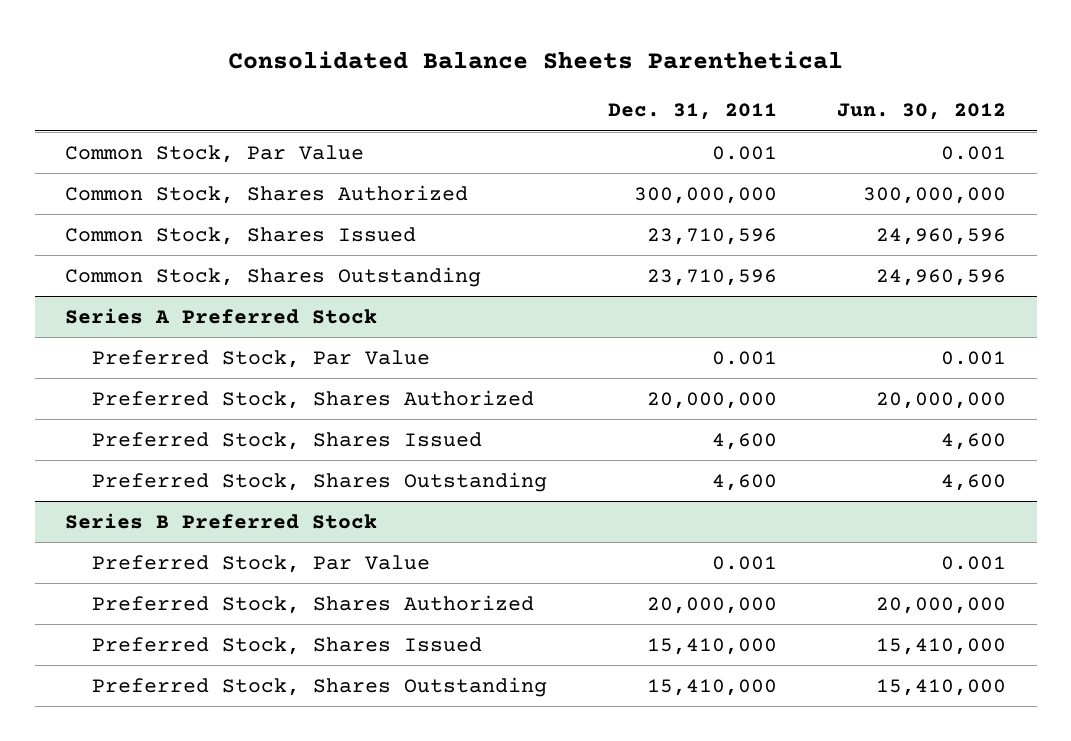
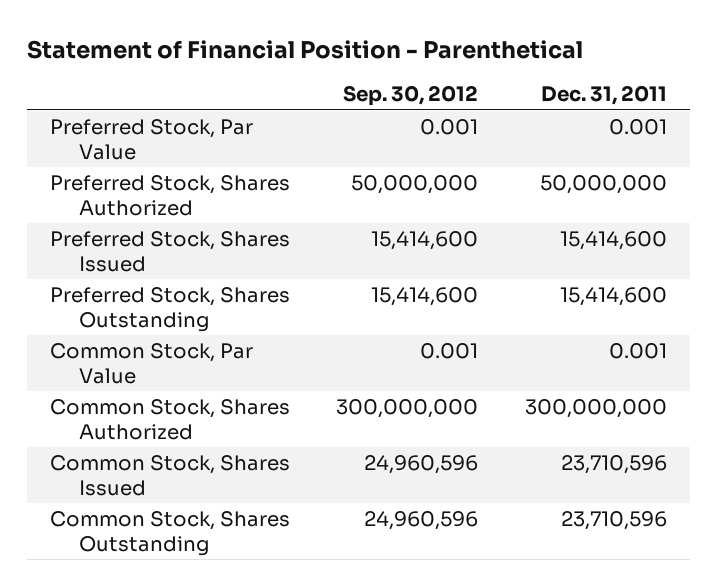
- Consolidated Balance Sheets Parenthetical
+ Statement of Financial Position - Parenthetical
- | Dec. 31, 2011 | Jun. 30, 2012
+ | Sep. 30, 2012 | Dec. 31, 2011
+ Preferred Stock, Par Value | 0.001 | 0.001
+ Preferred Stock, Shares Authorized | 50,000,000 | 50,000,000
+ Preferred Stock, Shares Issued | 15,414,600 | 15,414,600
+ Preferred Stock, Shares Outstanding | 15,414,600 | 15,414,600
- Series A Preferred Stock
- Preferred Stock, Par Value | 0.001 | 0.001
- Preferred Stock, Shares Authorized | 20,000,000 | 20,000,000
- Preferred Stock, Shares Issued | 4,600 | 4,600
- Preferred Stock, Shares Outstanding | 4,600 | 4,600
- Series B Preferred Stock
- Preferred Stock, Par Value | 0.001 | 0.001
- Preferred Stock, Shares Authorized | 20,000,000 | 20,000,000
- Preferred Stock, Shares Issued | 15,410,000 | 15,410,000
- Preferred Stock, Shares Outstanding | 15,410,000 | 15,410,000

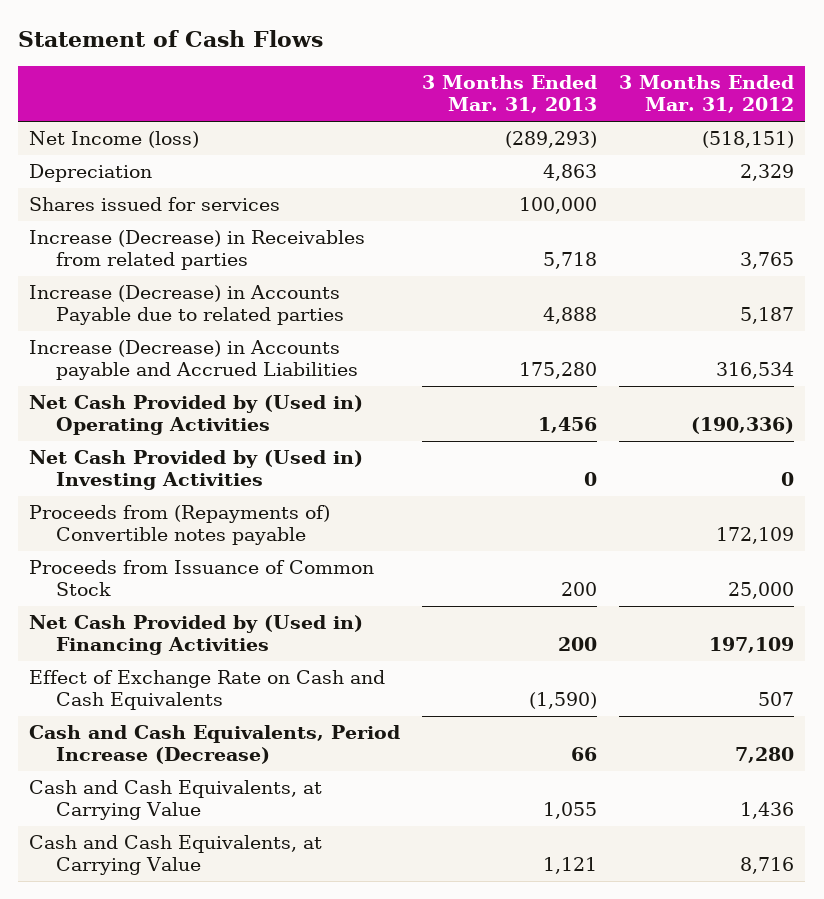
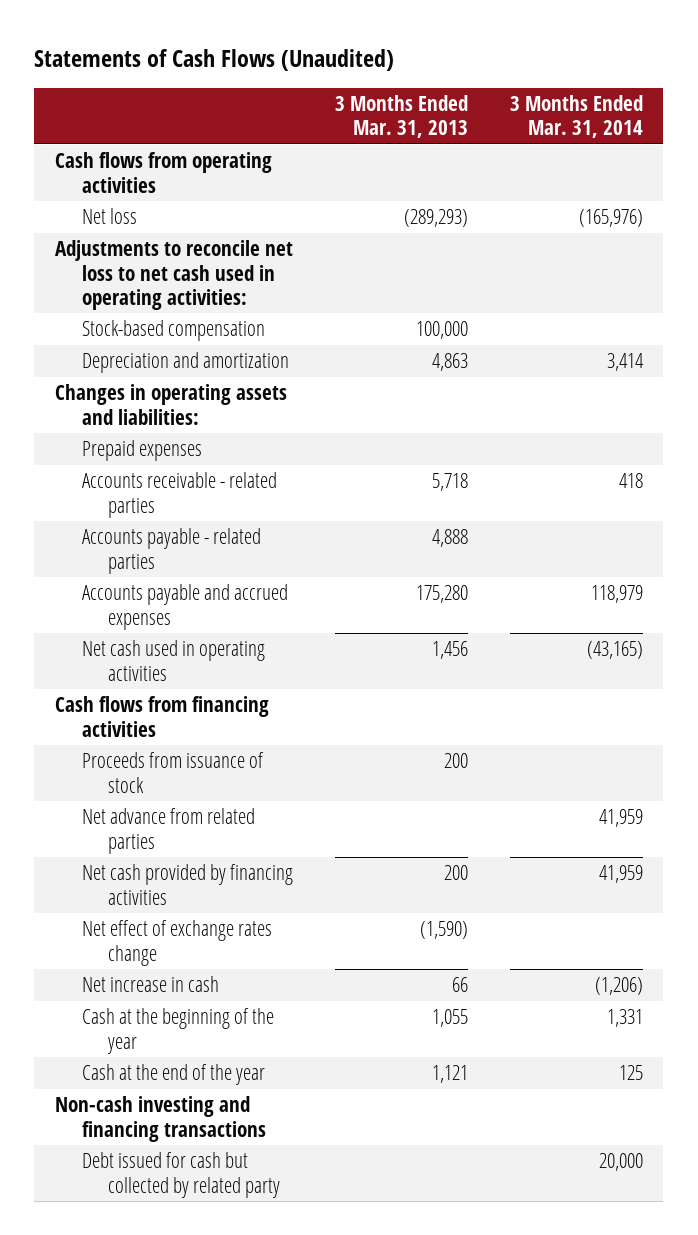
- Statement of Cash Flows
+ Statements of Cash Flows (Unaudited)
- | 3 Months Ended Mar. 31, 2013 | 3 Months Ended Mar. 31, 2012
+ | 3 Months Ended Mar. 31, 2013 | 3 Months Ended Mar. 31, 2014
- Net Income (loss) | (289,293) | (518,151)
- Depreciation | 4,863 | 2,329
- Shares issued for services | 100,000 |
- Increase (Decrease) in Receivables from related parties | 5,718 | 3,765
- Increase (Decrease) in Accounts Payable due to related parties | 4,888 | 5,187
- Increase (Decrease) in Accounts payable and Accrued Liabilities | 175,280 | 316,534
- Net Cash Provided by (Used in) Operating Activities | 1,456 | (190,336)
- Net Cash Provided by (Used in) Investing Activities | 0 | 0
- Proceeds from (Repayments of) Convertible notes payable | | 172,109
- Proceeds from Issuance of Common Stock | 200 | 25,000
- Net Cash Provided by (Used in) Financing Activities | 200 | 197,109
- Effect of Exchange Rate on Cash and Cash Equivalents | (1,590) | 507
- Cash and Cash Equivalents, Period Increase (Decrease) | 66 | 7,280
- Cash and Cash Equivalents, at Carrying Value | 1,055 | 1,436
- Cash and Cash Equivalents, at Carrying Value | 1,121 | 8,716
+ Cash flows from operating activities
+ Net loss | (289,293) | (165,976)
+ Adjustments to reconcile net loss to net cash used in operating activities:
+ Stock-based compensation | 100,000 |
+ Depreciation and amortization | 4,863 | 3,414
+ Changes in operating assets and liabilities:
+ Prepaid expenses
+ Accounts receivable - related parties | 5,718 | 418
+ Accounts payable - related parties | 4,888 |
+ Accounts payable and accrued expenses | 175,280 | 118,979
+ Net cash used in operating activities | 1,456 | (43,165)
+ Cash flows from financing activities
+ Proceeds from issuance of stock | 200 |
+ Net advance from related parties | | 41,959
+ Net cash provided by financing activities | 200 | 41,959
+ Net effect of exchange rates change | (1,590) |
+ Net increase in cash | 66 | (1,206)
+ Cash at the beginning of the year | 1,055 | 1,331
+ Cash at the end of the year | 1,121 | 125
+ Non-cash investing and financing transactions
+ Debt issued for cash but collected by related party | | 20,000

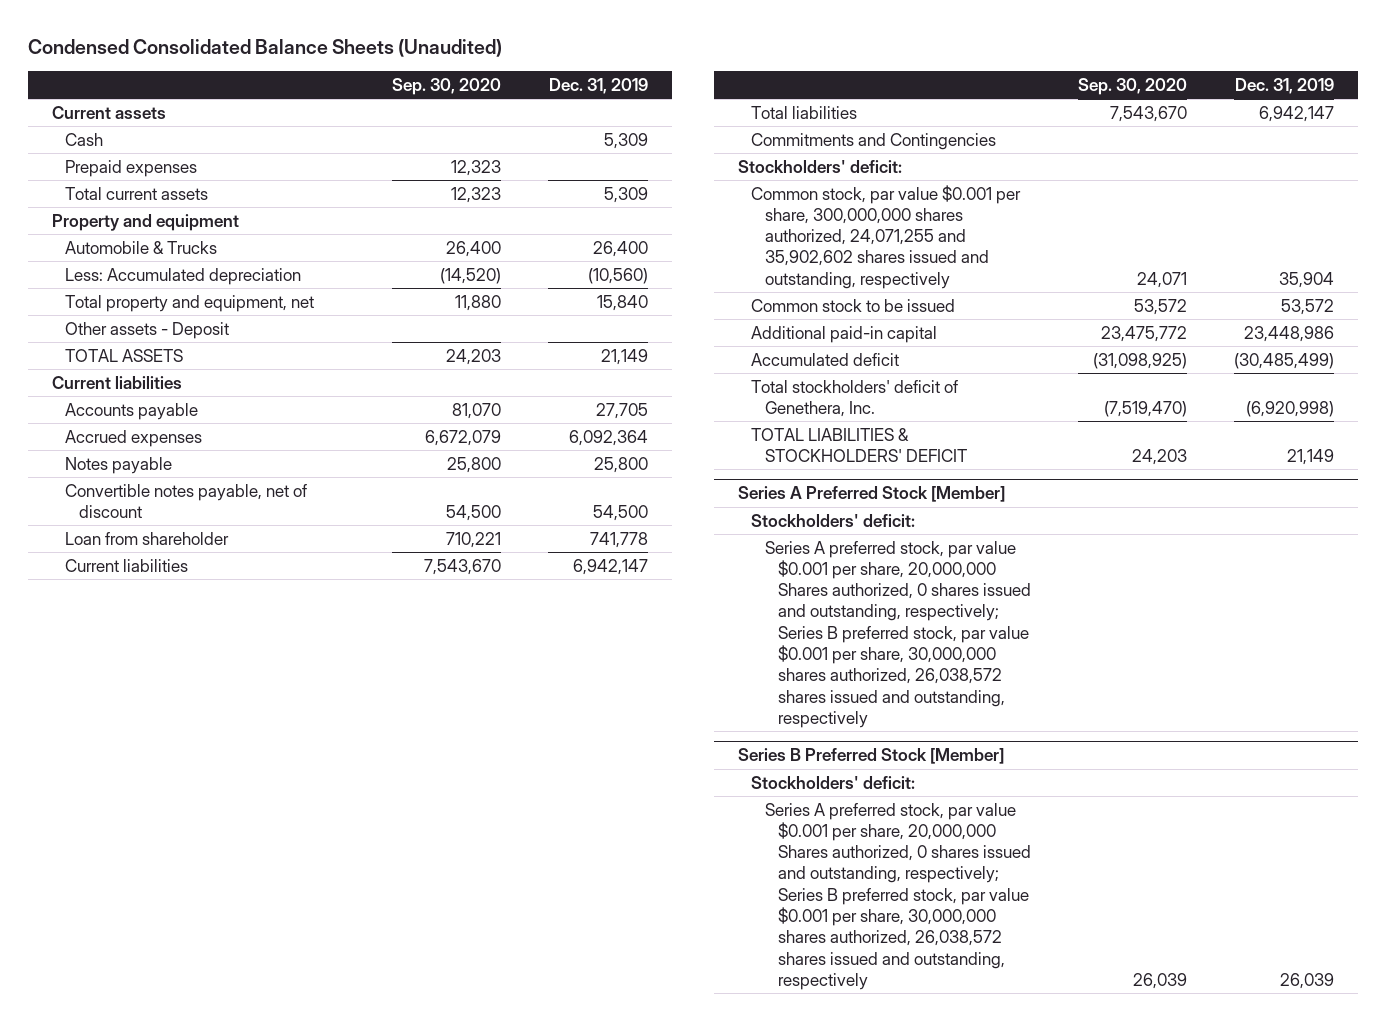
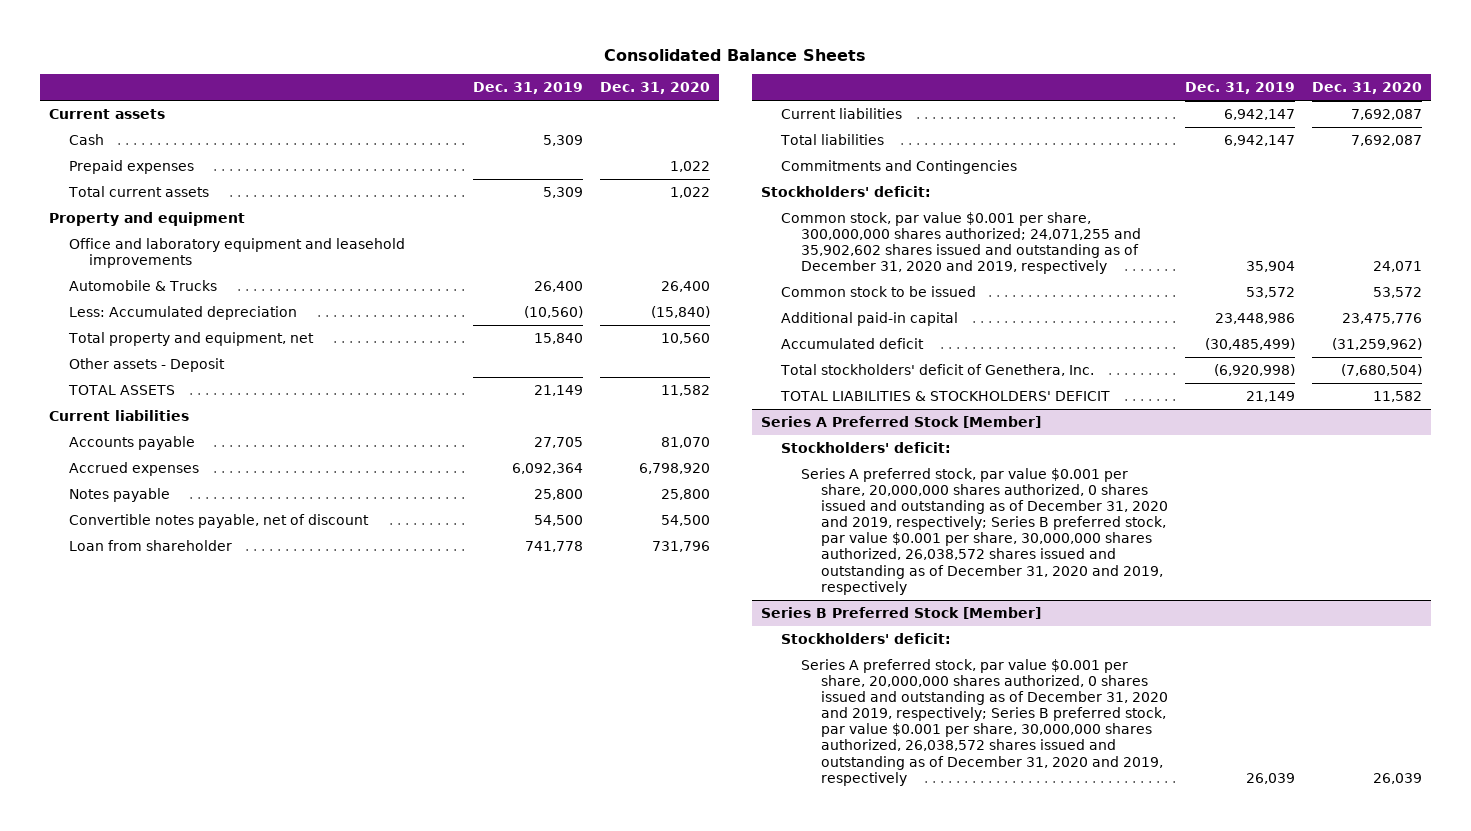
- Condensed Consolidated Balance Sheets (Unaudited)
+ Consolidated Balance Sheets
- | Sep. 30, 2020 | Dec. 31, 2019
+ | Dec. 31, 2019 | Dec. 31, 2020
+ Office and laboratory equipment and leasehold improvements
- Common stock, par value $0.001 per share, 300,000,000 shares authorized, 24,071,255 and 35,902,602 shares issued and outstanding, respectively | 24,071 | 35,904
+ Common stock, par value $0.001 per share, 300,000,000 shares authorized; 24,071,255 and 35,902,602 shares issued and outstanding as of December 31, 2020 and 2019, respectively | 35,904 | 24,071
@ Series A Preferred Stock [Member]
- Series A preferred stock, par value $0.001 per share, 20,000,000 Shares authorized, 0 shares issued and outstanding, respectively; Series B preferred stock, par value $0.001 per share, 30,000,000 shares authorized, 26,038,572 shares issued and outstanding, respectively
+ Series A preferred stock, par value $0.001 per share, 20,000,000 shares authorized, 0 shares issued and outstanding as of December 31, 2020 and 2019, respectively; Series B preferred stock, par value $0.001 per share, 30,000,000 shares authorized, 26,038,572 shares issued and outstanding as of December 31, 2020 and 2019, respectively
@ Series B Preferred Stock [Member]
- Series A preferred stock, par value $0.001 per share, 20,000,000 Shares authorized, 0 shares issued and outstanding, respectively; Series B preferred stock, par value $0.001 per share, 30,000,000 shares authorized, 26,038,572 shares issued and outstanding, respectively | 26,039 | 26,039
+ Series A preferred stock, par value $0.001 per share, 20,000,000 shares authorized, 0 shares issued and outstanding as of December 31, 2020 and 2019, respectively; Series B preferred stock, par value $0.001 per share, 30,000,000 shares authorized, 26,038,572 shares issued and outstanding as of December 31, 2020 and 2019, respectively | 26,039 | 26,039

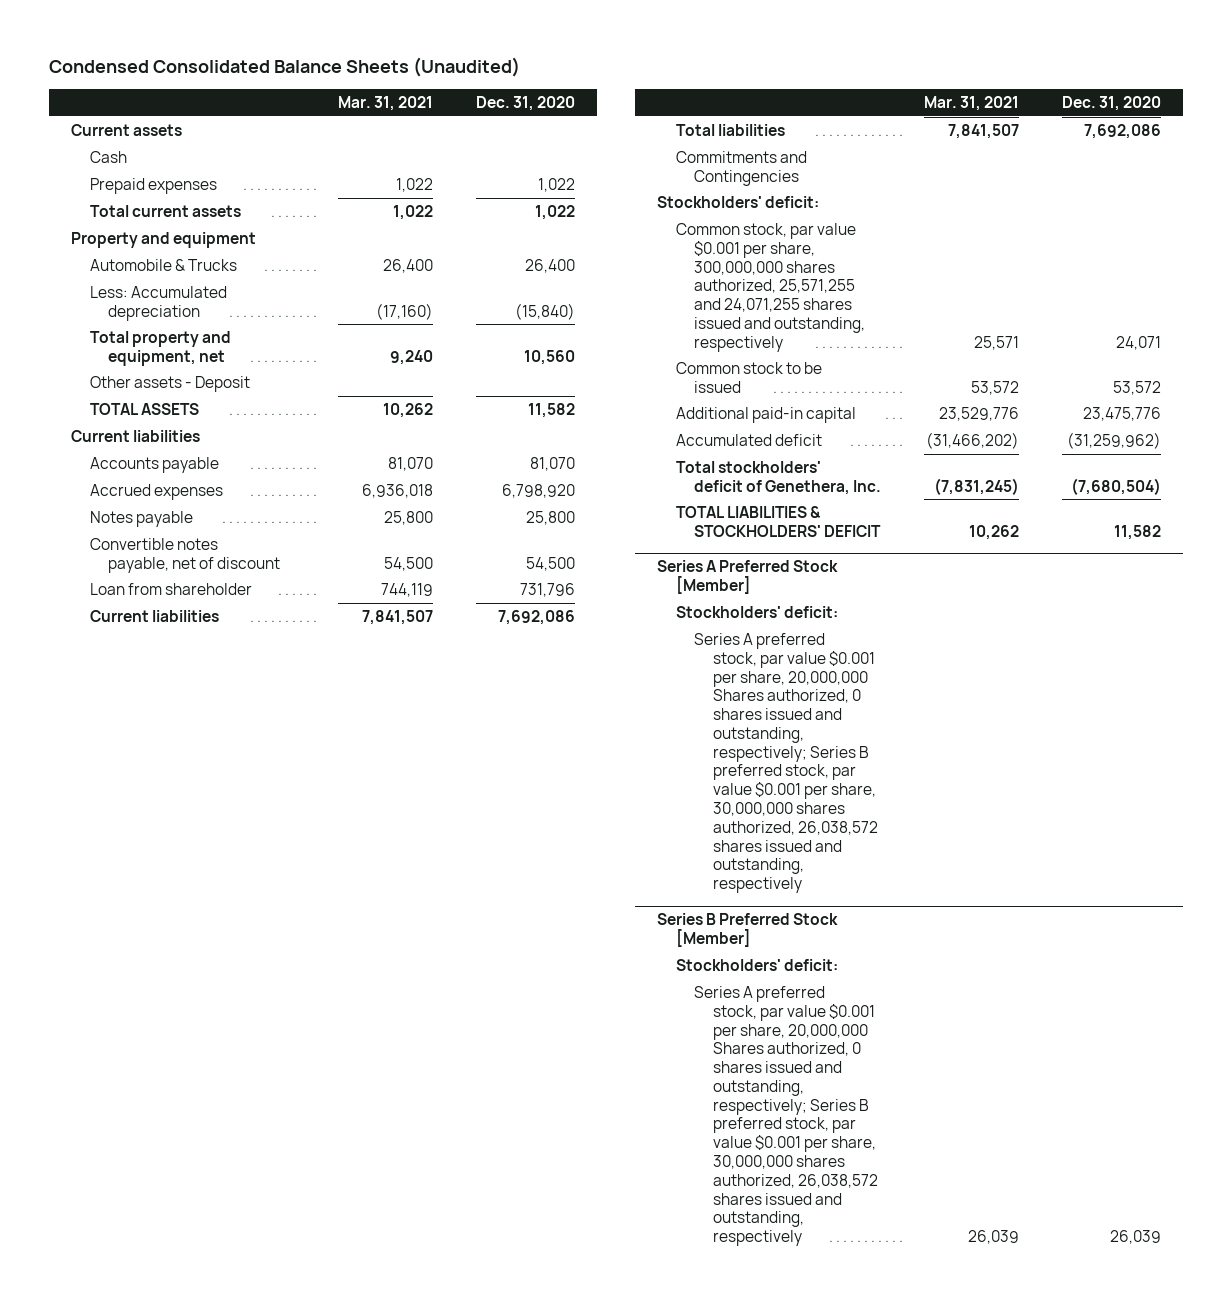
- Consolidated Balance Sheets
+ Condensed Consolidated Balance Sheets (Unaudited)
- | Dec. 31, 2019 | Dec. 31, 2020
+ | Mar. 31, 2021 | Dec. 31, 2020
- Office and laboratory equipment and leasehold improvements
- Current liabilities | 6,942,147 | 7,692,087
- Total liabilities | 6,942,147 | 7,692,087
+ Current liabilities | 7,841,507 | 7,692,086
+ Total liabilities | 7,841,507 | 7,692,086
- Common stock, par value $0.001 per share, 300,000,000 shares authorized; 24,071,255 and 35,902,602 shares issued and outstanding as of December 31, 2020 and 2019, respectively | 35,904 | 24,071
+ Common stock, par value $0.001 per share, 300,000,000 shares authorized, 25,571,255 and 24,071,255 shares issued and outstanding, respectively | 25,571 | 24,071
@ Series A Preferred Stock [Member]
- Series A preferred stock, par value $0.001 per share, 20,000,000 shares authorized, 0 shares issued and outstanding as of December 31, 2020 and 2019, respectively; Series B preferred stock, par value $0.001 per share, 30,000,000 shares authorized, 26,038,572 shares issued and outstanding as of December 31, 2020 and 2019, respectively
+ Series A preferred stock, par value $0.001 per share, 20,000,000 Shares authorized, 0 shares issued and outstanding, respectively; Series B preferred stock, par value $0.001 per share, 30,000,000 shares authorized, 26,038,572 shares issued and outstanding, respectively
@ Series B Preferred Stock [Member]
- Series A preferred stock, par value $0.001 per share, 20,000,000 shares authorized, 0 shares issued and outstanding as of December 31, 2020 and 2019, respectively; Series B preferred stock, par value $0.001 per share, 30,000,000 shares authorized, 26,038,572 shares issued and outstanding as of December 31, 2020 and 2019, respectively | 26,039 | 26,039
+ Series A preferred stock, par value $0.001 per share, 20,000,000 Shares authorized, 0 shares issued and outstanding, respectively; Series B preferred stock, par value $0.001 per share, 30,000,000 shares authorized, 26,038,572 shares issued and outstanding, respectively | 26,039 | 26,039

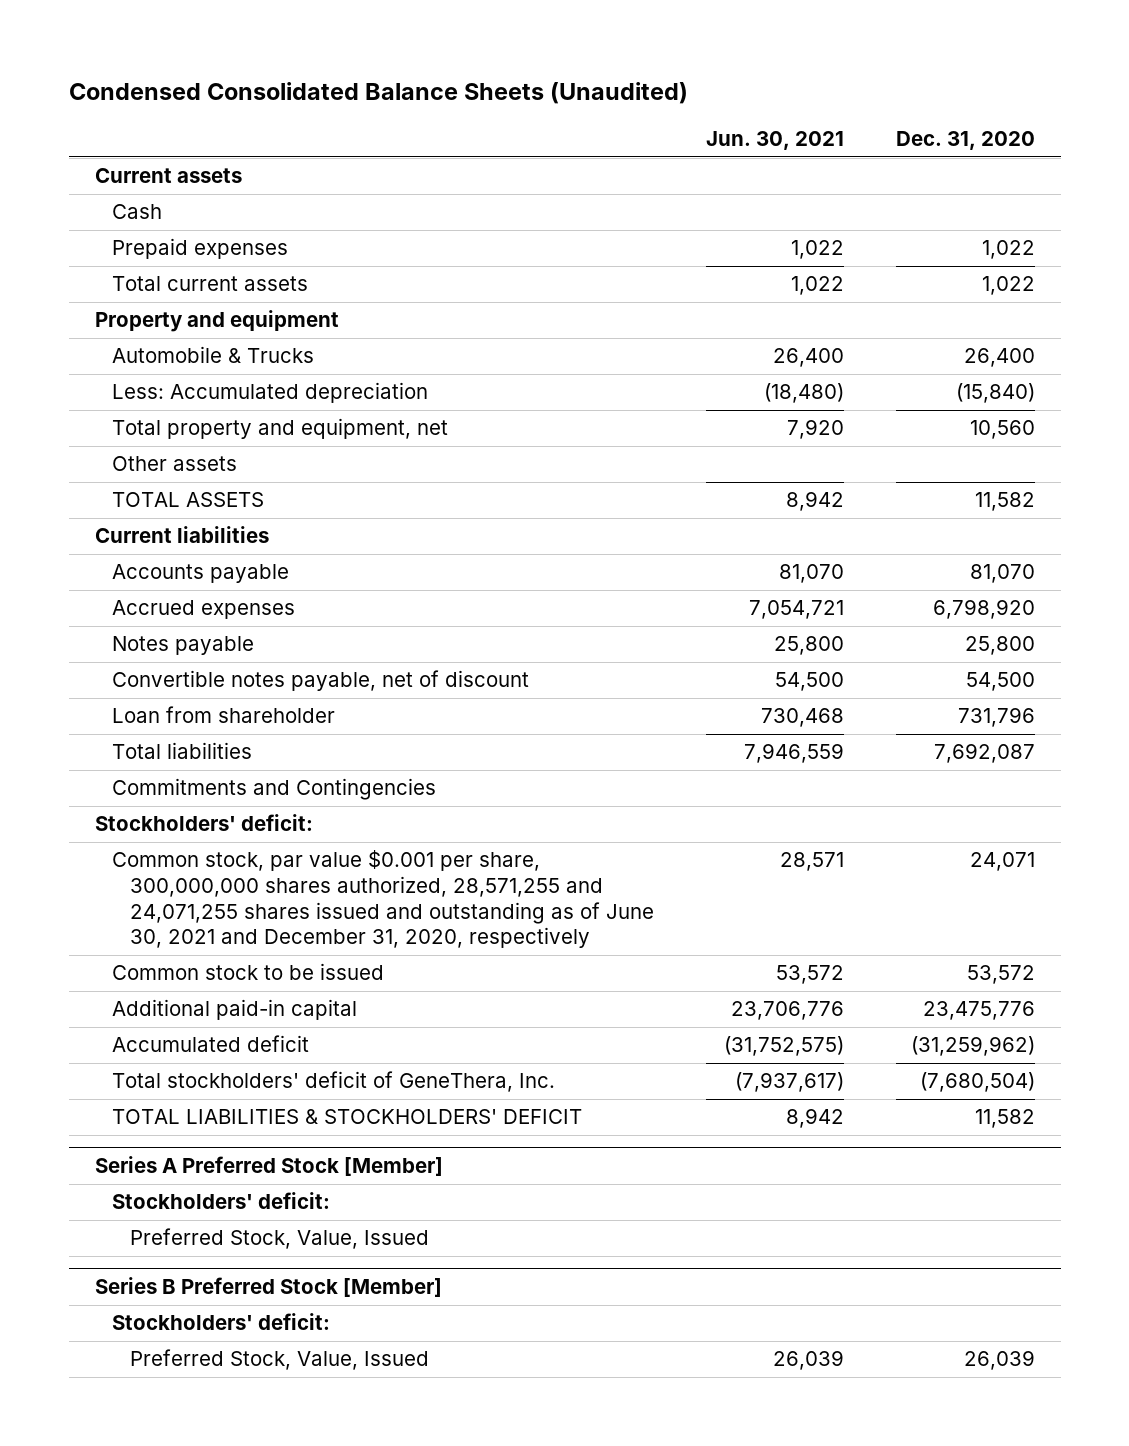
- | Mar. 31, 2021 | Dec. 31, 2020
+ | Jun. 30, 2021 | Dec. 31, 2020
- Other assets - Deposit
+ Other assets
- Current liabilities | 7,841,507 | 7,692,086
- Total liabilities | 7,841,507 | 7,692,086
+ Total liabilities | 7,946,559 | 7,692,087
- Common stock, par value $0.001 per share, 300,000,000 shares authorized, 25,571,255 and 24,071,255 shares issued and outstanding, respectively | 25,571 | 24,071
+ Common stock, par value $0.001 per share, 300,000,000 shares authorized, 28,571,255 and 24,071,255 shares issued and outstanding as of June 30, 2021 and December 31, 2020, respectively | 28,571 | 24,071
- Total stockholders' deficit of Genethera, Inc. | (7,831,245) | (7,680,504)
+ Total stockholders' deficit of GeneThera, Inc. | (7,937,617) | (7,680,504)
@ Series A Preferred Stock [Member]
- Series A preferred stock, par value $0.001 per share, 20,000,000 Shares authorized, 0 shares issued and outstanding, respectively; Series B preferred stock, par value $0.001 per share, 30,000,000 shares authorized, 26,038,572 shares issued and outstanding, respectively
+ Preferred Stock, Value, Issued
@ Series B Preferred Stock [Member]
- Series A preferred stock, par value $0.001 per share, 20,000,000 Shares authorized, 0 shares issued and outstanding, respectively; Series B preferred stock, par value $0.001 per share, 30,000,000 shares authorized, 26,038,572 shares issued and outstanding, respectively | 26,039 | 26,039
+ Preferred Stock, Value, Issued | 26,039 | 26,039

